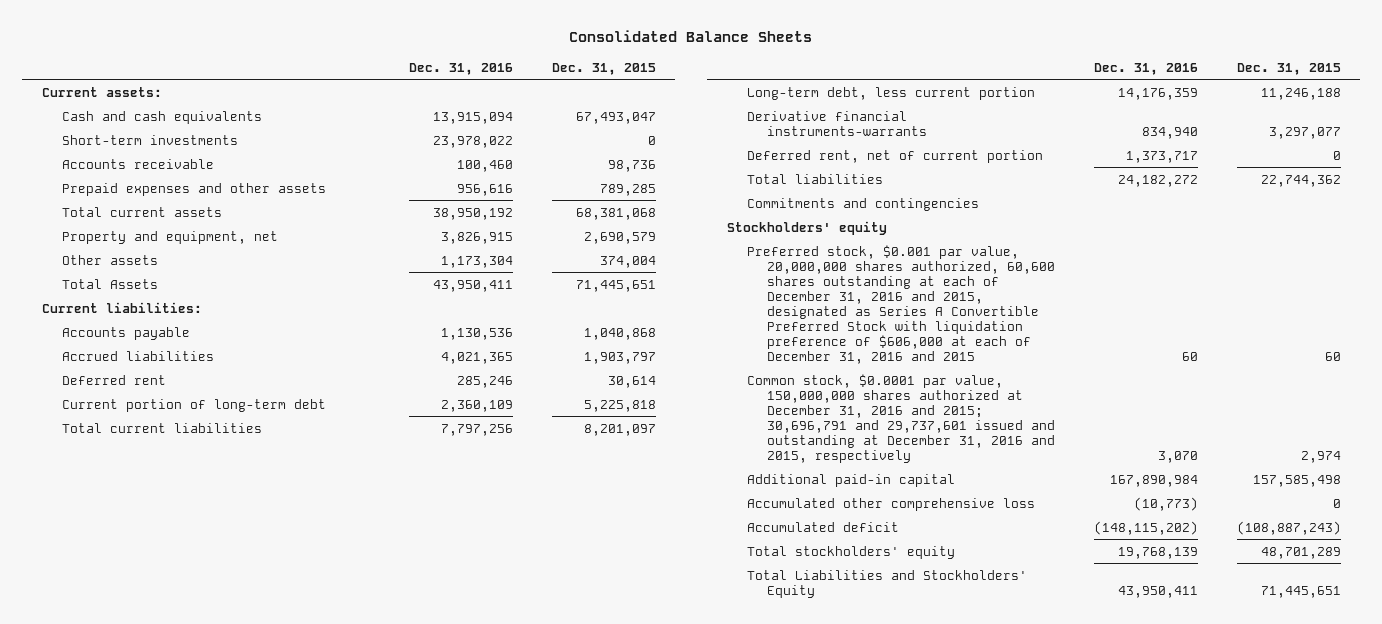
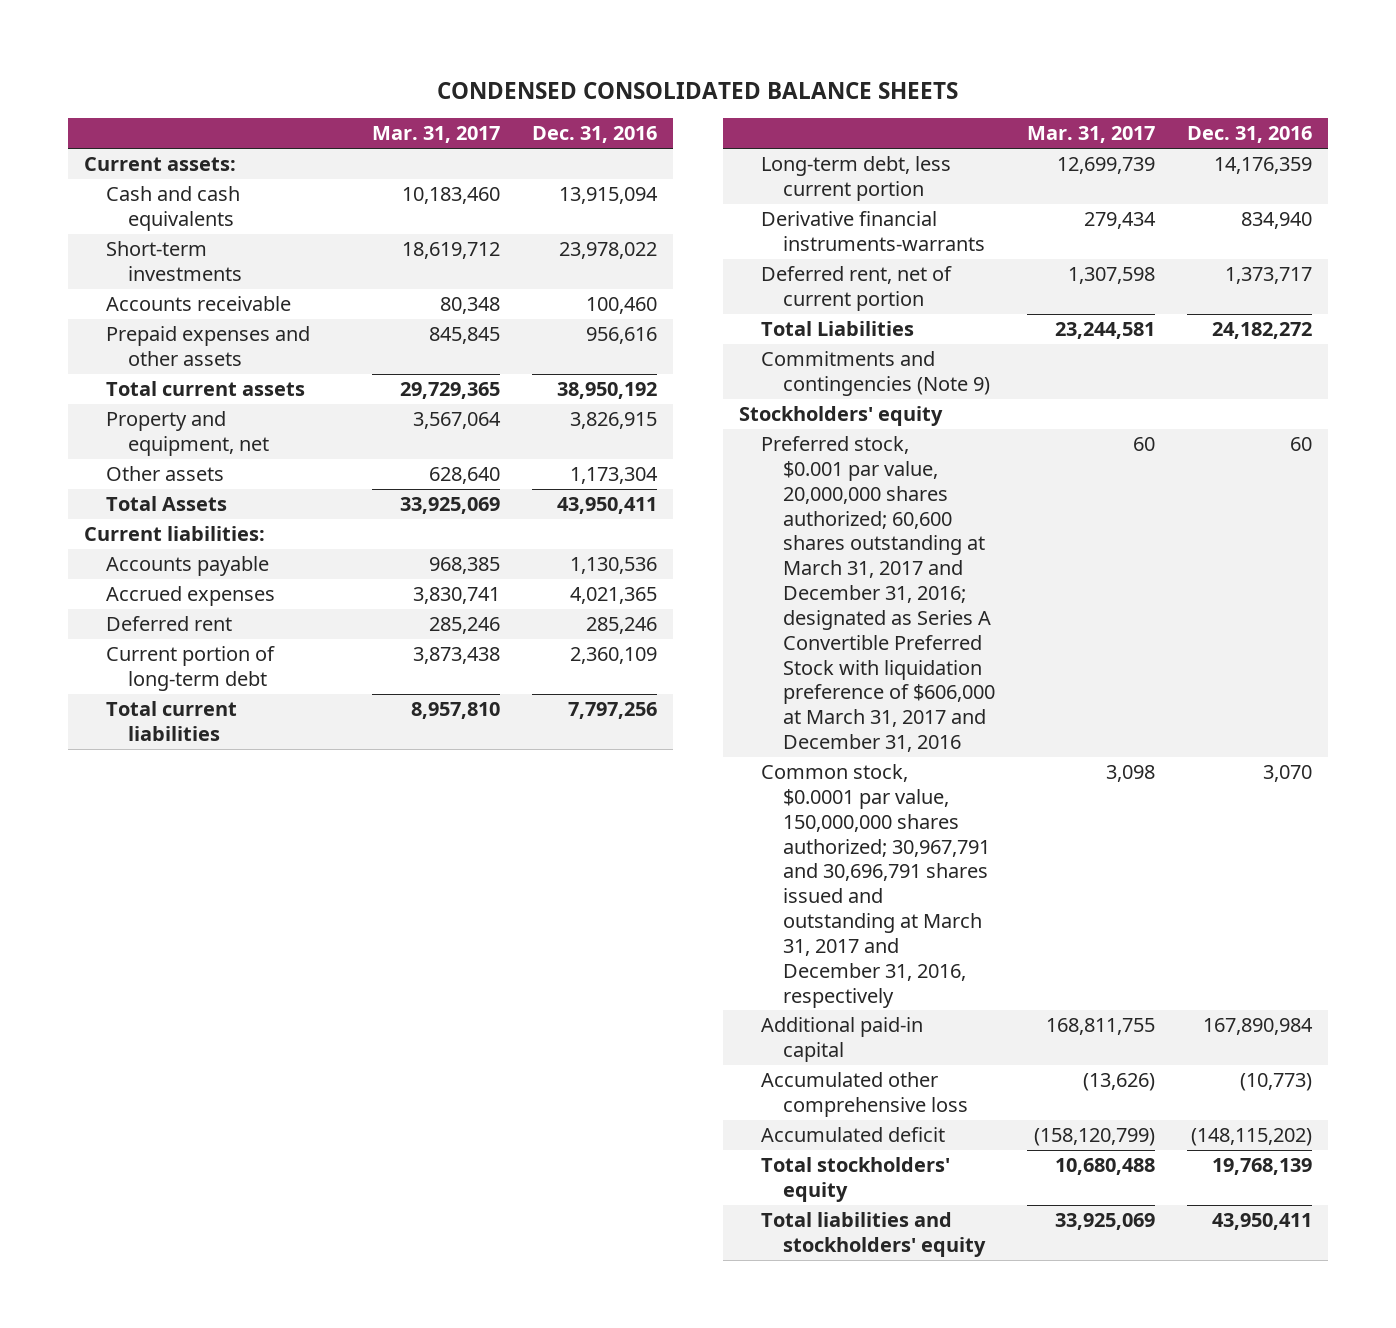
- Consolidated Balance Sheets
+ CONDENSED CONSOLIDATED BALANCE SHEETS
- | Dec. 31, 2016 | Dec. 31, 2015
+ | Mar. 31, 2017 | Dec. 31, 2016
- Accrued liabilities | 4,021,365 | 1,903,797
+ Accrued expenses | 3,830,741 | 4,021,365
- Total liabilities | 24,182,272 | 22,744,362
- Commitments and contingencies
+ Total Liabilities | 23,244,581 | 24,182,272
+ Commitments and contingencies (Note 9)
- Preferred stock, $0.001 par value, 20,000,000 shares authorized, 60,600 shares outstanding at each of December 31, 2016 and 2015, designated as Series A Convertible Preferred Stock with liquidation preference of $606,000 at each of December 31, 2016 and 2015 | 60 | 60
- Common stock, $0.0001 par value, 150,000,000 shares authorized at December 31, 2016 and 2015; 30,696,791 and 29,737,601 issued and outstanding at December 31, 2016 and 2015, respectively | 3,070 | 2,974
+ Preferred stock, $0.001 par value, 20,000,000 shares authorized; 60,600 shares outstanding at March 31, 2017 and December 31, 2016; designated as Series A Convertible Preferred Stock with liquidation preference of $606,000 at March 31, 2017 and December 31, 2016 | 60 | 60
+ Common stock, $0.0001 par value, 150,000,000 shares authorized; 30,967,791 and 30,696,791 shares issued and outstanding at March 31, 2017 and December 31, 2016, respectively | 3,098 | 3,070
- Total Liabilities and Stockholders' Equity | 43,950,411 | 71,445,651
+ Total liabilities and stockholders' equity | 33,925,069 | 43,950,411

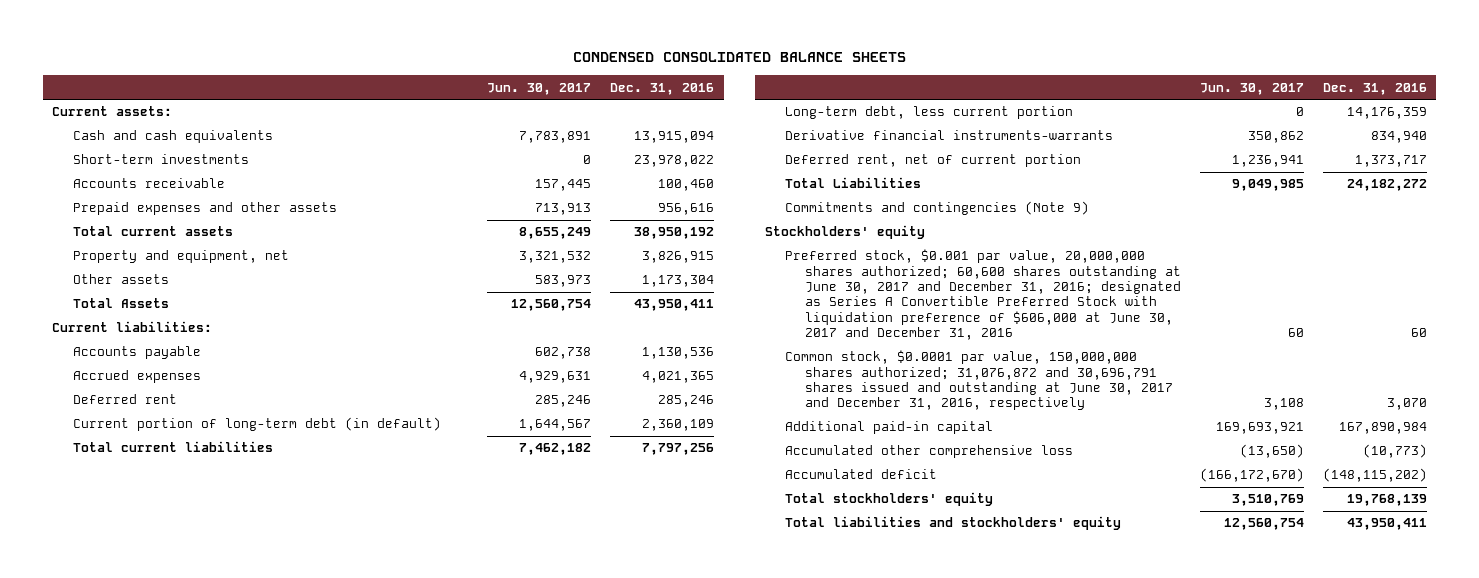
- | Mar. 31, 2017 | Dec. 31, 2016
+ | Jun. 30, 2017 | Dec. 31, 2016
- Current portion of long-term debt | 3,873,438 | 2,360,109
+ Current portion of long-term debt (in default) | 1,644,567 | 2,360,109
- Preferred stock, $0.001 par value, 20,000,000 shares authorized; 60,600 shares outstanding at March 31, 2017 and December 31, 2016; designated as Series A Convertible Preferred Stock with liquidation preference of $606,000 at March 31, 2017 and December 31, 2016 | 60 | 60
- Common stock, $0.0001 par value, 150,000,000 shares authorized; 30,967,791 and 30,696,791 shares issued and outstanding at March 31, 2017 and December 31, 2016, respectively | 3,098 | 3,070
+ Preferred stock, $0.001 par value, 20,000,000 shares authorized; 60,600 shares outstanding at June 30, 2017 and December 31, 2016; designated as Series A Convertible Preferred Stock with liquidation preference of $606,000 at June 30, 2017 and December 31, 2016 | 60 | 60
+ Common stock, $0.0001 par value, 150,000,000 shares authorized; 31,076,872 and 30,696,791 shares issued and outstanding at June 30, 2017 and December 31, 2016, respectively | 3,108 | 3,070

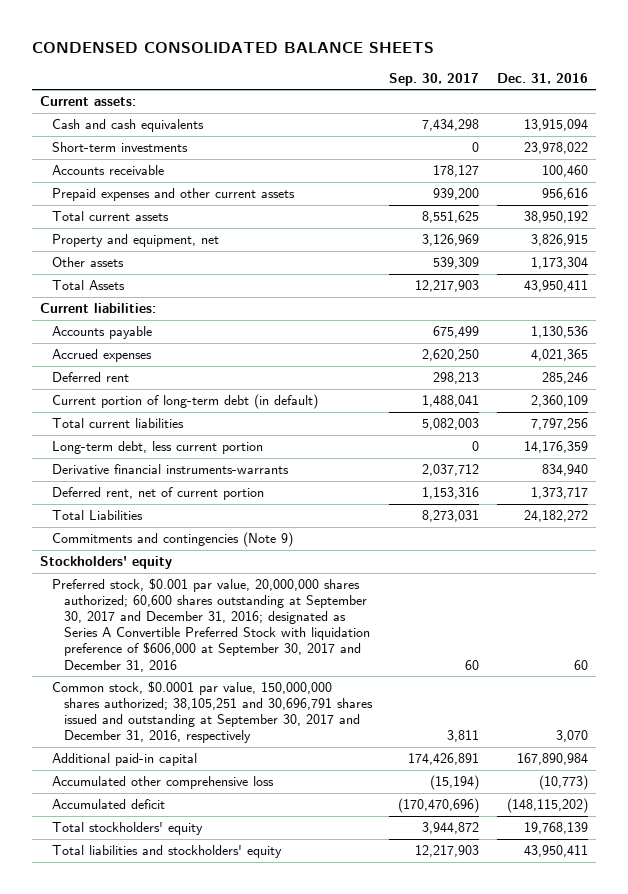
- | Jun. 30, 2017 | Dec. 31, 2016
+ | Sep. 30, 2017 | Dec. 31, 2016
- Prepaid expenses and other assets | 713,913 | 956,616
+ Prepaid expenses and other current assets | 939,200 | 956,616
- Preferred stock, $0.001 par value, 20,000,000 shares authorized; 60,600 shares outstanding at June 30, 2017 and December 31, 2016; designated as Series A Convertible Preferred Stock with liquidation preference of $606,000 at June 30, 2017 and December 31, 2016 | 60 | 60
- Common stock, $0.0001 par value, 150,000,000 shares authorized; 31,076,872 and 30,696,791 shares issued and outstanding at June 30, 2017 and December 31, 2016, respectively | 3,108 | 3,070
+ Preferred stock, $0.001 par value, 20,000,000 shares authorized; 60,600 shares outstanding at September 30, 2017 and December 31, 2016; designated as Series A Convertible Preferred Stock with liquidation preference of $606,000 at September 30, 2017 and December 31, 2016 | 60 | 60
+ Common stock, $0.0001 par value, 150,000,000 shares authorized; 38,105,251 and 30,696,791 shares issued and outstanding at September 30, 2017 and December 31, 2016, respectively | 3,811 | 3,070

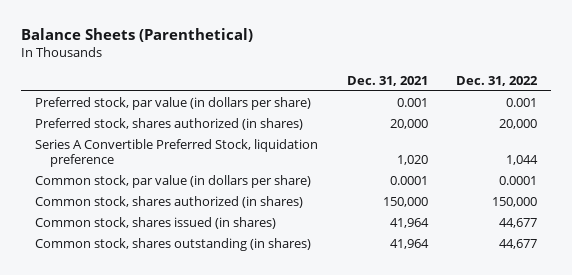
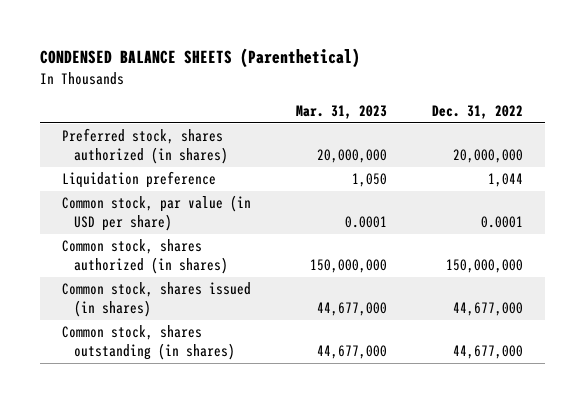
- Balance Sheets (Parenthetical)
+ CONDENSED BALANCE SHEETS (Parenthetical)
- | Dec. 31, 2021 | Dec. 31, 2022
+ | Mar. 31, 2023 | Dec. 31, 2022
- Preferred stock, par value (in dollars per share) | 0.001 | 0.001
- Preferred stock, shares authorized (in shares) | 20,000 | 20,000
- Series A Convertible Preferred Stock, liquidation preference | 1,020 | 1,044
- Common stock, par value (in dollars per share) | 0.0001 | 0.0001
- Common stock, shares authorized (in shares) | 150,000 | 150,000
- Common stock, shares issued (in shares) | 41,964 | 44,677
- Common stock, shares outstanding (in shares) | 41,964 | 44,677
+ Preferred stock, shares authorized (in shares) | 20,000,000 | 20,000,000
+ Liquidation preference | 1,050 | 1,044
+ Common stock, par value (in USD per share) | 0.0001 | 0.0001
+ Common stock, shares authorized (in shares) | 150,000,000 | 150,000,000
+ Common stock, shares issued (in shares) | 44,677,000 | 44,677,000
+ Common stock, shares outstanding (in shares) | 44,677,000 | 44,677,000

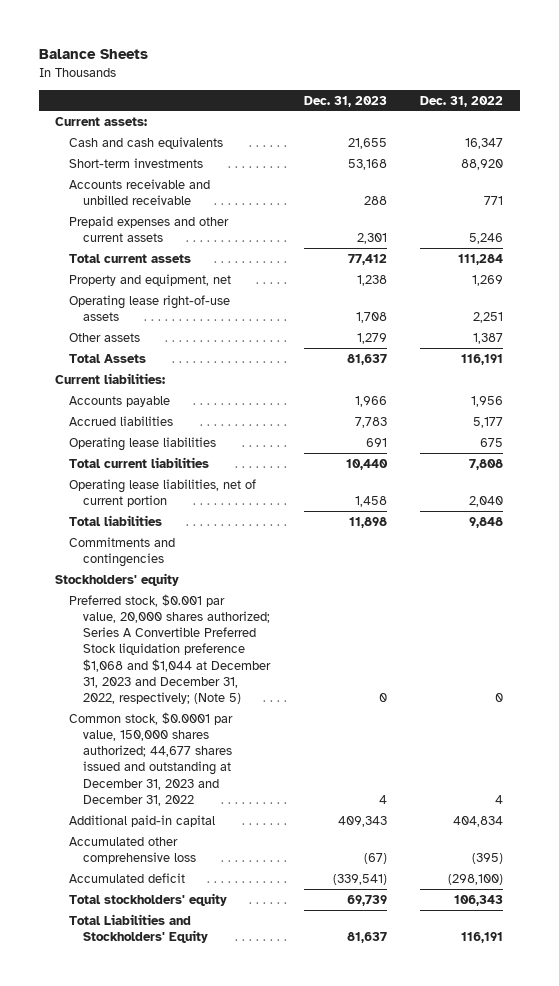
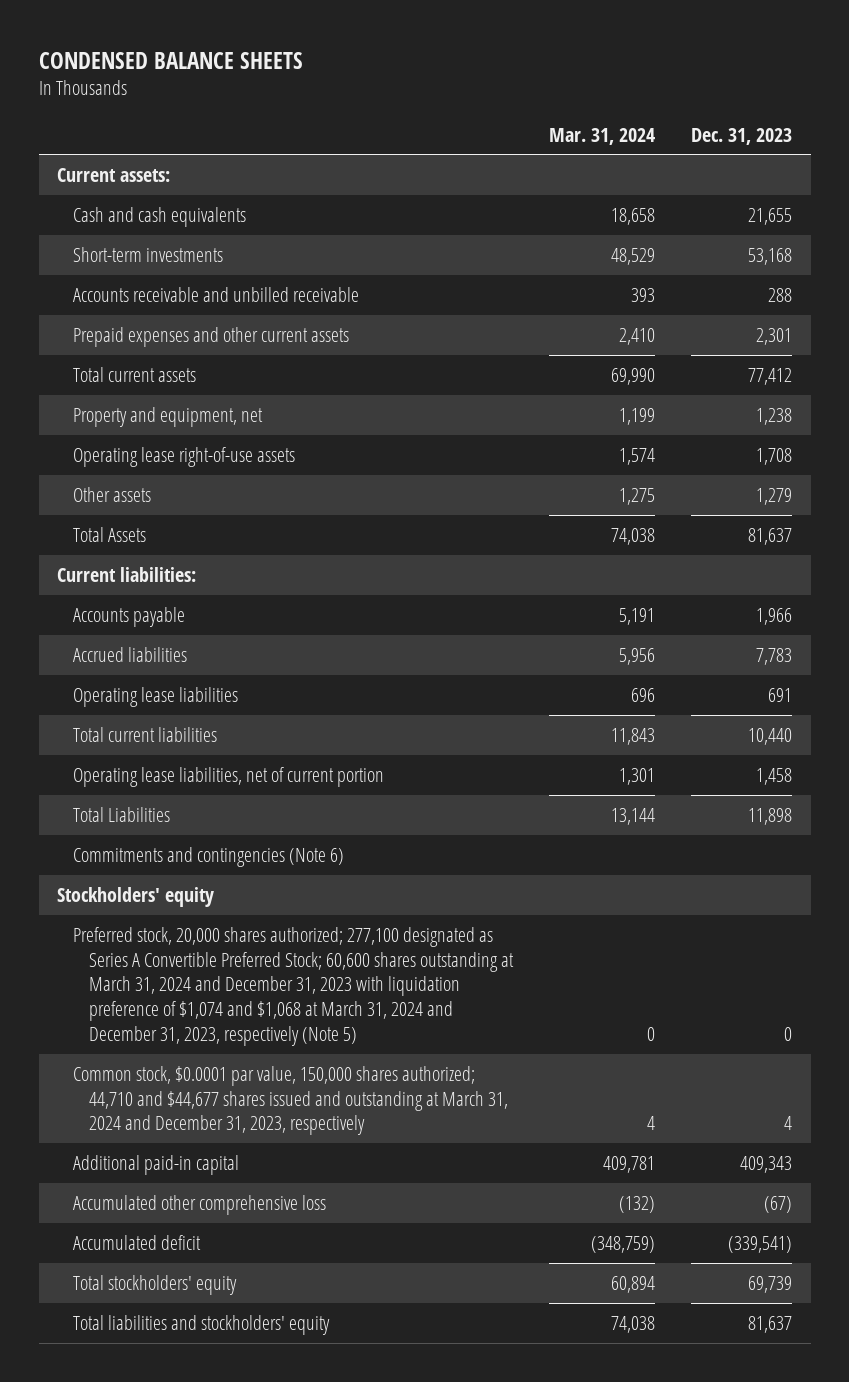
- Balance Sheets
+ CONDENSED BALANCE SHEETS
- | Dec. 31, 2023 | Dec. 31, 2022
+ | Mar. 31, 2024 | Dec. 31, 2023
- Total liabilities | 11,898 | 9,848
- Commitments and contingencies
+ Total Liabilities | 13,144 | 11,898
+ Commitments and contingencies (Note 6)
- Preferred stock, $0.001 par value, 20,000 shares authorized; Series A Convertible Preferred Stock liquidation preference $1,068 and $1,044 at December 31, 2023 and December 31, 2022, respectively; (Note 5) | 0 | 0
- Common stock, $0.0001 par value, 150,000 shares authorized; 44,677 shares issued and outstanding at December 31, 2023 and December 31, 2022 | 4 | 4
+ Preferred stock, 20,000 shares authorized; 277,100 designated as Series A Convertible Preferred Stock; 60,600 shares outstanding at March 31, 2024 and December 31, 2023 with liquidation preference of $1,074 and $1,068 at March 31, 2024 and December 31, 2023, respectively (Note 5) | 0 | 0
+ Common stock, $0.0001 par value, 150,000 shares authorized; 44,710 and $44,677 shares issued and outstanding at March 31, 2024 and December 31, 2023, respectively | 4 | 4
- Total Liabilities and Stockholders' Equity | 81,637 | 116,191
+ Total liabilities and stockholders' equity | 74,038 | 81,637

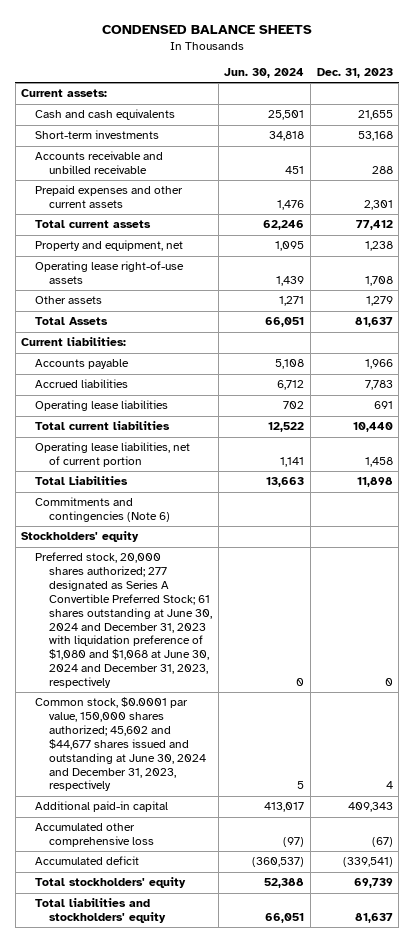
- | Mar. 31, 2024 | Dec. 31, 2023
+ | Jun. 30, 2024 | Dec. 31, 2023
- Preferred stock, 20,000 shares authorized; 277,100 designated as Series A Convertible Preferred Stock; 60,600 shares outstanding at March 31, 2024 and December 31, 2023 with liquidation preference of $1,074 and $1,068 at March 31, 2024 and December 31, 2023, respectively (Note 5) | 0 | 0
- Common stock, $0.0001 par value, 150,000 shares authorized; 44,710 and $44,677 shares issued and outstanding at March 31, 2024 and December 31, 2023, respectively | 4 | 4
+ Preferred stock, 20,000 shares authorized; 277 designated as Series A Convertible Preferred Stock; 61 shares outstanding at June 30, 2024 and December 31, 2023 with liquidation preference of $1,080 and $1,068 at June 30, 2024 and December 31, 2023, respectively | 0 | 0
+ Common stock, $0.0001 par value, 150,000 shares authorized; 45,602 and $44,677 shares issued and outstanding at June 30, 2024 and December 31, 2023, respectively | 5 | 4

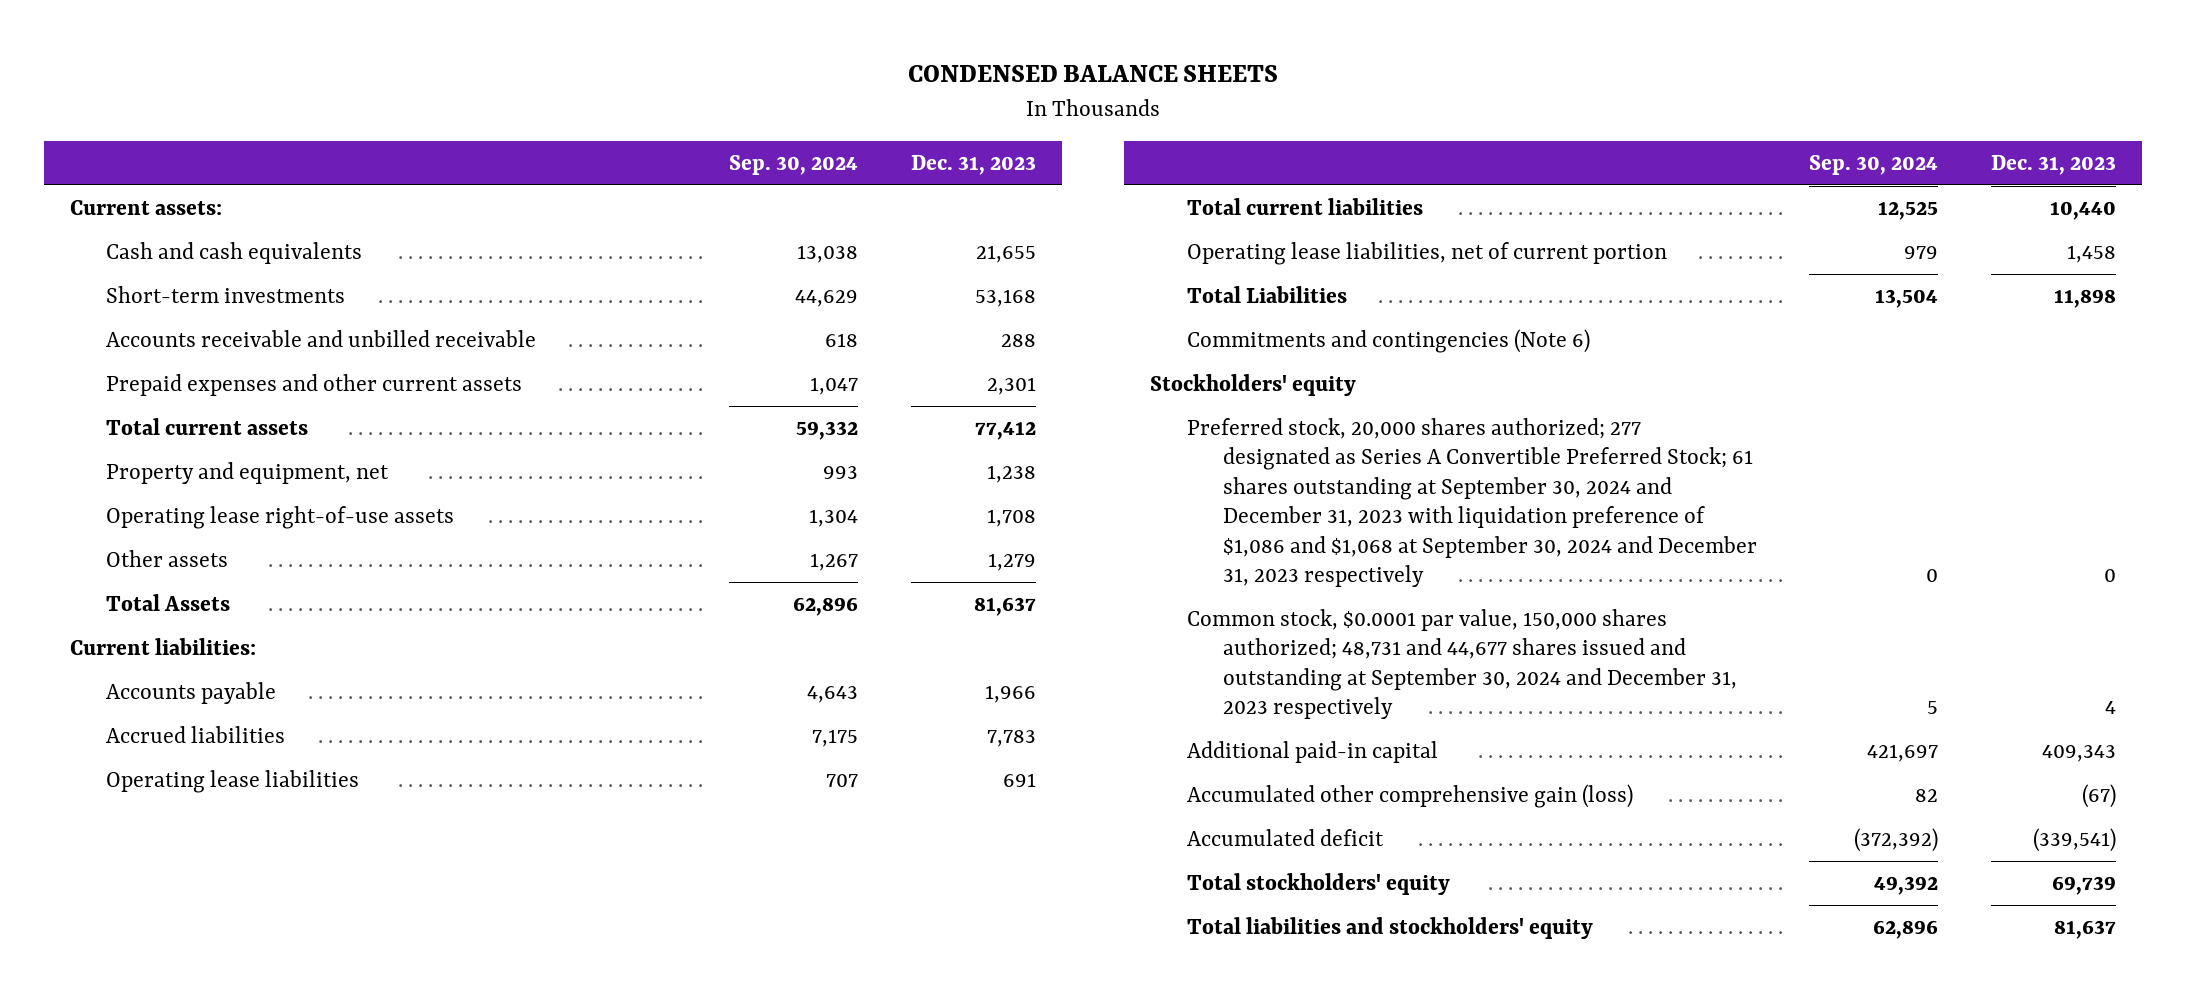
- | Jun. 30, 2024 | Dec. 31, 2023
+ | Sep. 30, 2024 | Dec. 31, 2023
- Preferred stock, 20,000 shares authorized; 277 designated as Series A Convertible Preferred Stock; 61 shares outstanding at June 30, 2024 and December 31, 2023 with liquidation preference of $1,080 and $1,068 at June 30, 2024 and December 31, 2023, respectively | 0 | 0
- Common stock, $0.0001 par value, 150,000 shares authorized; 45,602 and $44,677 shares issued and outstanding at June 30, 2024 and December 31, 2023, respectively | 5 | 4
+ Preferred stock, 20,000 shares authorized; 277 designated as Series A Convertible Preferred Stock; 61 shares outstanding at September 30, 2024 and December 31, 2023 with liquidation preference of $1,086 and $1,068 at September 30, 2024 and December 31, 2023 respectively | 0 | 0
+ Common stock, $0.0001 par value, 150,000 shares authorized; 48,731 and 44,677 shares issued and outstanding at September 30, 2024 and December 31, 2023 respectively | 5 | 4
- Accumulated other comprehensive loss | (97) | (67)
+ Accumulated other comprehensive gain (loss) | 82 | (67)

